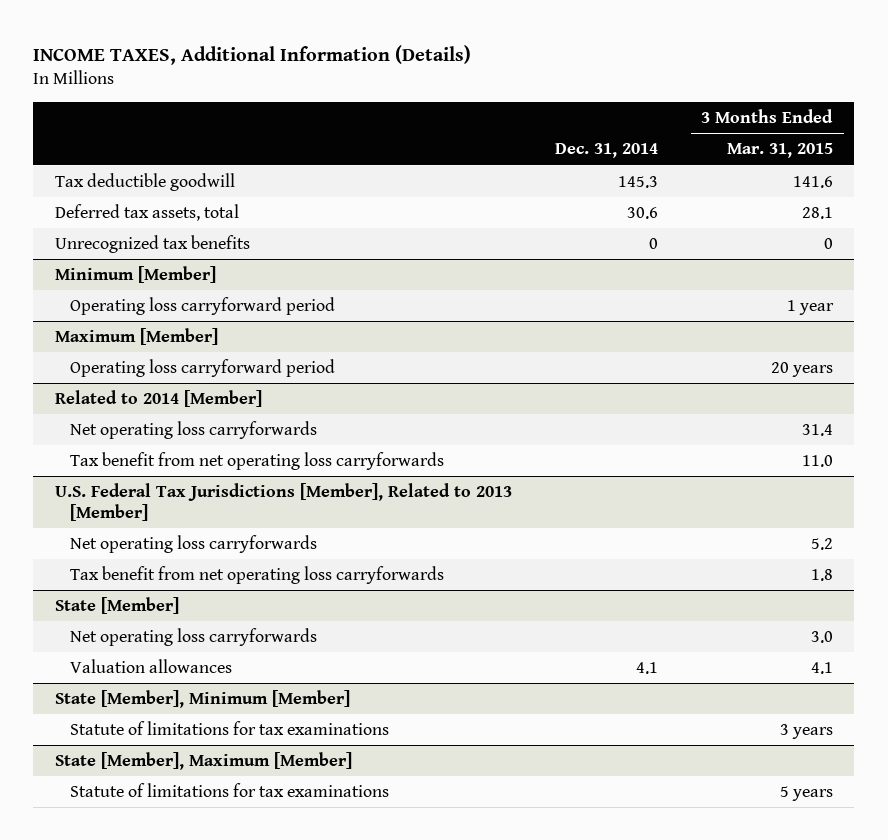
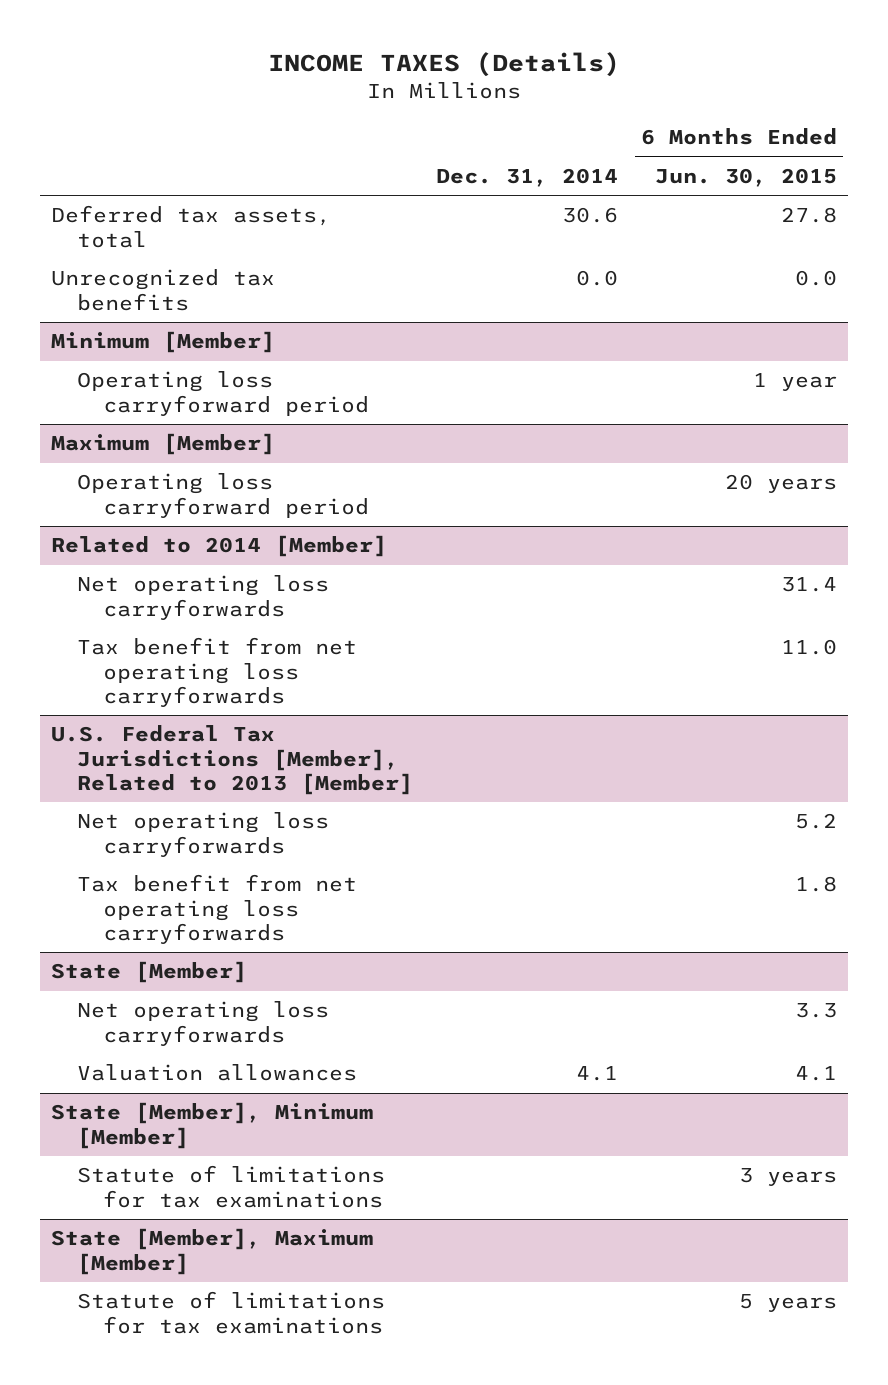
- INCOME TAXES, Additional Information (Details)
+ INCOME TAXES (Details)
- | Dec. 31, 2014 | 3 Months Ended Mar. 31, 2015
+ | Dec. 31, 2014 | 6 Months Ended Jun. 30, 2015
- Tax deductible goodwill | 145.3 | 141.6
- Unrecognized tax benefits | 0 | 0
+ Unrecognized tax benefits | 0.0 | 0.0

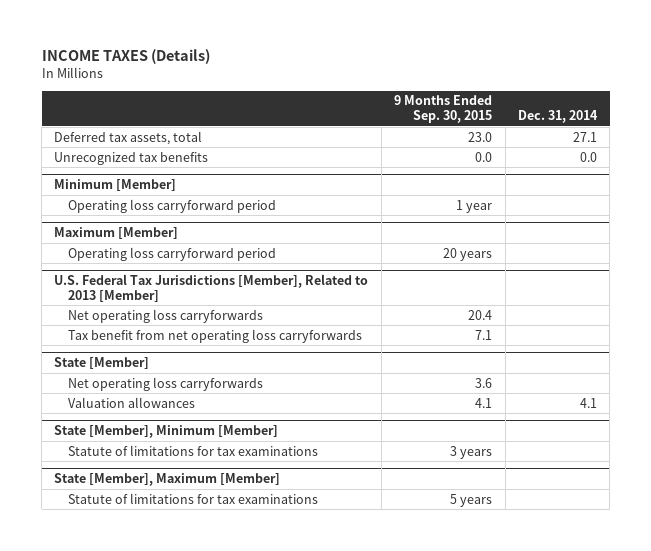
- | Dec. 31, 2014 | 6 Months Ended Jun. 30, 2015
+ | 9 Months Ended Sep. 30, 2015 | Dec. 31, 2014
- Deferred tax assets, total | 30.6 | 27.8
+ Deferred tax assets, total | 23.0 | 27.1
- Related to 2014 [Member]
- Net operating loss carryforwards | | 31.4
- Tax benefit from net operating loss carryforwards | | 11.0

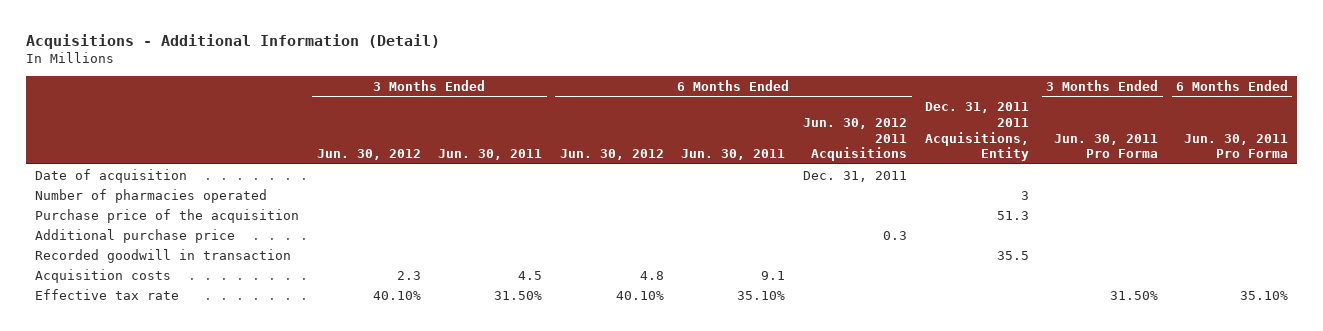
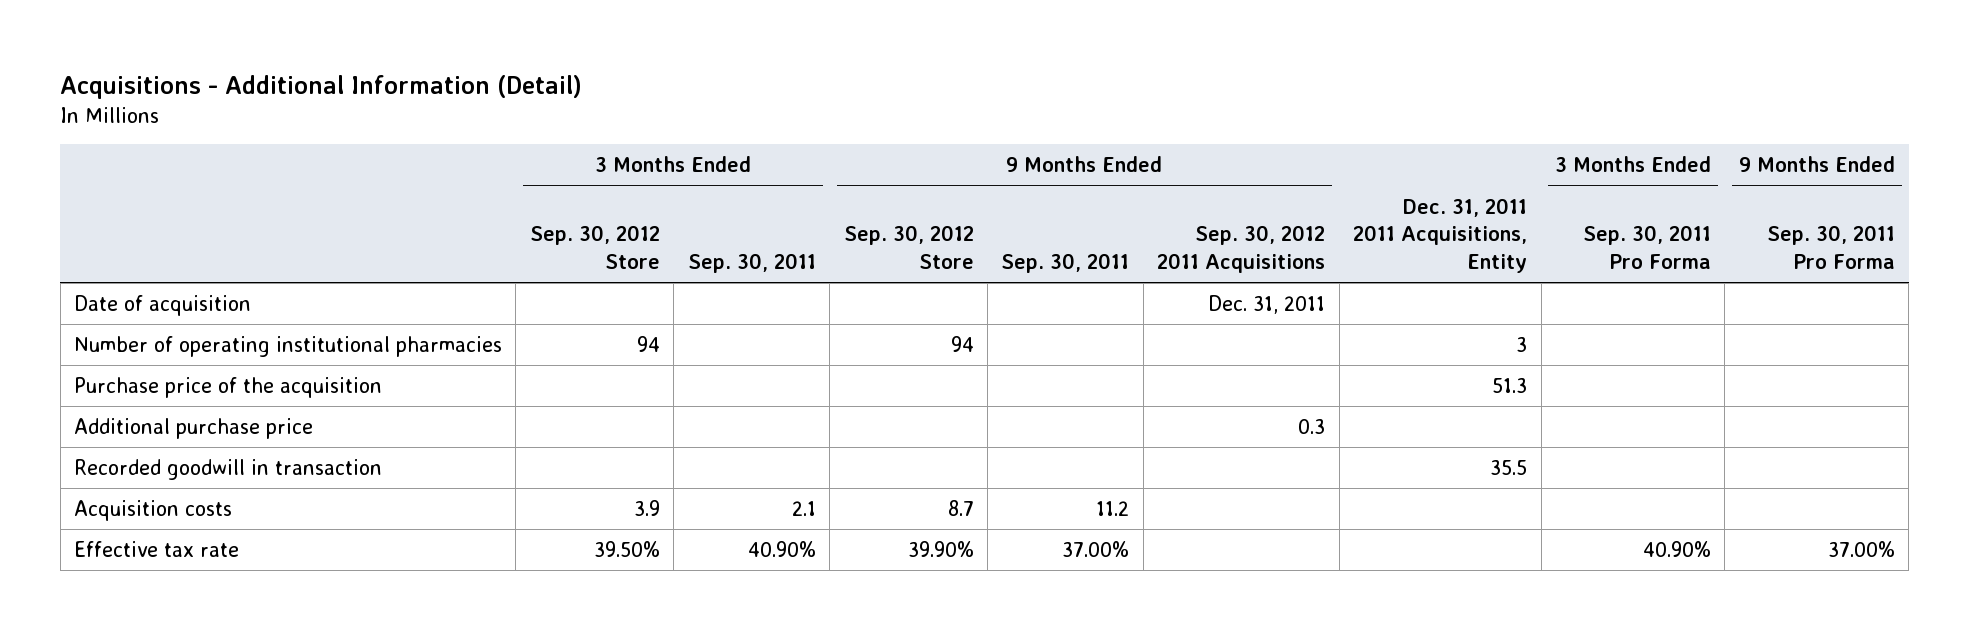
- | 3 Months Ended Jun. 30, 2012 | 3 Months Ended Jun. 30, 2011 | 6 Months Ended Jun. 30, 2012 | 6 Months Ended Jun. 30, 2011 | 6 Months Ended Jun. 30, 2012 2011 Acquisitions | Dec. 31, 2011 2011 Acquisitions, Entity | 3 Months Ended Jun. 30, 2011 Pro Forma | 6 Months Ended Jun. 30, 2011 Pro Forma
+ | 3 Months Ended Sep. 30, 2012 Store | 3 Months Ended Sep. 30, 2011 | 9 Months Ended Sep. 30, 2012 Store | 9 Months Ended Sep. 30, 2011 | 9 Months Ended Sep. 30, 2012 2011 Acquisitions | Dec. 31, 2011 2011 Acquisitions, Entity | 3 Months Ended Sep. 30, 2011 Pro Forma | 9 Months Ended Sep. 30, 2011 Pro Forma
- Number of pharmacies operated | | | | | | 3 | |
+ Number of operating institutional pharmacies | 94 | | 94 | | | 3 | |

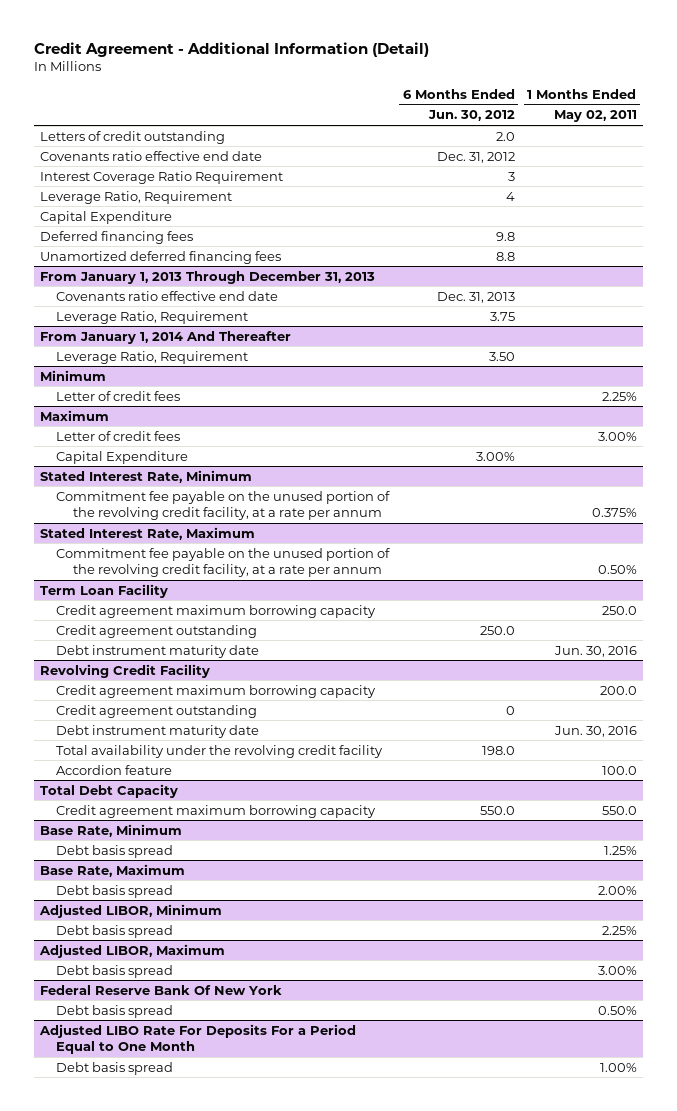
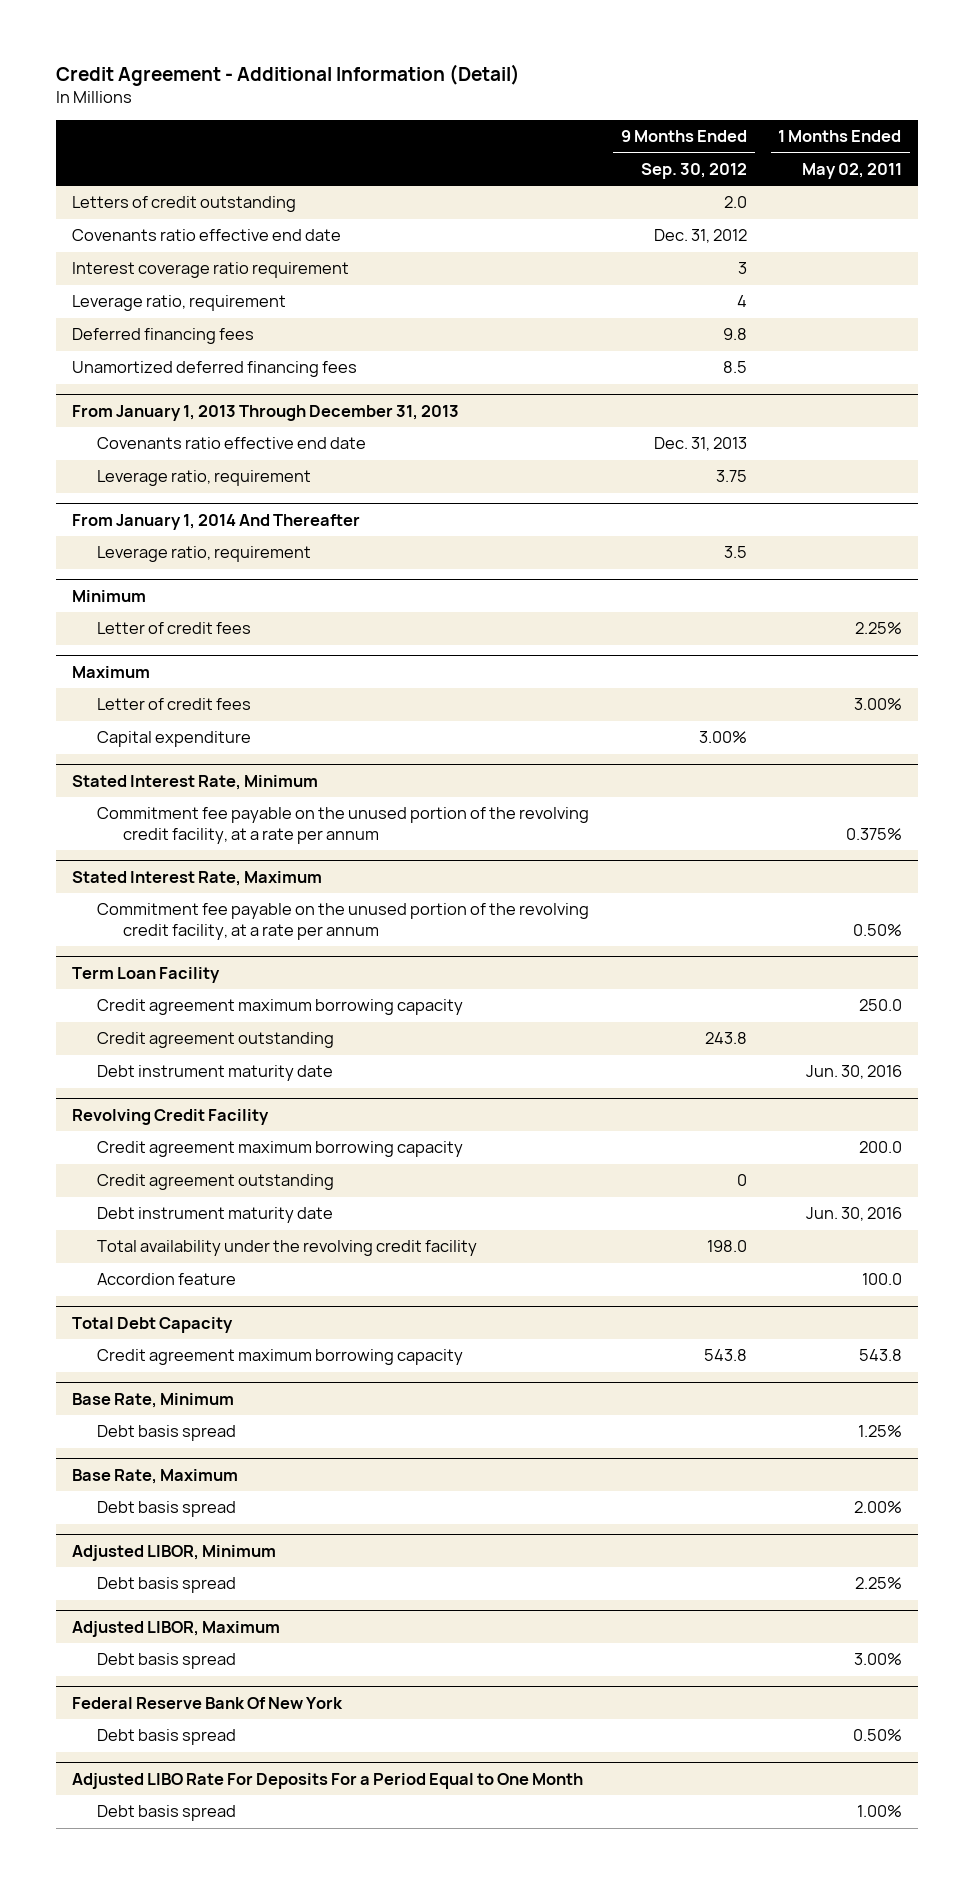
- | 6 Months Ended Jun. 30, 2012 | 1 Months Ended May 02, 2011
+ | 9 Months Ended Sep. 30, 2012 | 1 Months Ended May 02, 2011
- Interest Coverage Ratio Requirement | 3 |
- Leverage Ratio, Requirement | 4 |
- Capital Expenditure
+ Interest coverage ratio requirement | 3 |
+ Leverage ratio, requirement | 4 |
@ From January 1, 2013 Through December 31, 2013
- Leverage Ratio, Requirement | 3.75 |
+ Leverage ratio, requirement | 3.75 |
@ From January 1, 2014 And Thereafter
- Leverage Ratio, Requirement | 3.50 |
+ Leverage ratio, requirement | 3.5 |
@ Maximum
- Capital Expenditure | 3.00% |
+ Capital expenditure | 3.00% |
@ Total Debt Capacity
- Credit agreement maximum borrowing capacity | 550.0 | 550.0
+ Credit agreement maximum borrowing capacity | 543.8 | 543.8

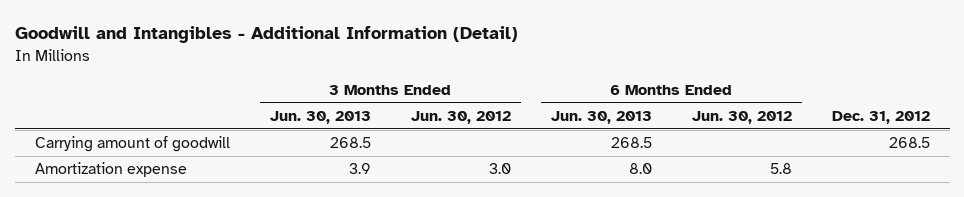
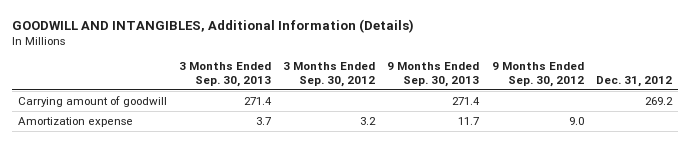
- Goodwill and Intangibles - Additional Information (Detail)
+ GOODWILL AND INTANGIBLES, Additional Information (Details)
- | 3 Months Ended Jun. 30, 2013 | 3 Months Ended Jun. 30, 2012 | 6 Months Ended Jun. 30, 2013 | 6 Months Ended Jun. 30, 2012 | Dec. 31, 2012
+ | 3 Months Ended Sep. 30, 2013 | 3 Months Ended Sep. 30, 2012 | 9 Months Ended Sep. 30, 2013 | 9 Months Ended Sep. 30, 2012 | Dec. 31, 2012
- Carrying amount of goodwill | 268.5 | | 268.5 | | 268.5
+ Carrying amount of goodwill | 271.4 | | 271.4 | | 269.2

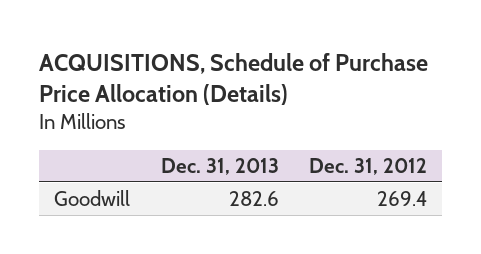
- GOODWILL AND INTANGIBLES, Additional Information (Details)
+ ACQUISITIONS, Schedule of Purchase Price Allocation (Details)
- | 3 Months Ended Sep. 30, 2013 | 3 Months Ended Sep. 30, 2012 | 9 Months Ended Sep. 30, 2013 | 9 Months Ended Sep. 30, 2012 | Dec. 31, 2012
+ | Dec. 31, 2013 | Dec. 31, 2012
- Carrying amount of goodwill | 271.4 | | 271.4 | | 269.2
- Amortization expense | 3.7 | 3.2 | 11.7 | 9.0 |
+ Goodwill | 282.6 | 269.4

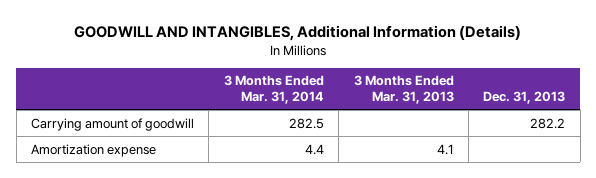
- ACQUISITIONS, Schedule of Purchase Price Allocation (Details)
+ GOODWILL AND INTANGIBLES, Additional Information (Details)
- | Dec. 31, 2013 | Dec. 31, 2012
+ | 3 Months Ended Mar. 31, 2014 | 3 Months Ended Mar. 31, 2013 | Dec. 31, 2013
- Goodwill | 282.6 | 269.4
+ Carrying amount of goodwill | 282.5 | | 282.2
+ Amortization expense | 4.4 | 4.1 |

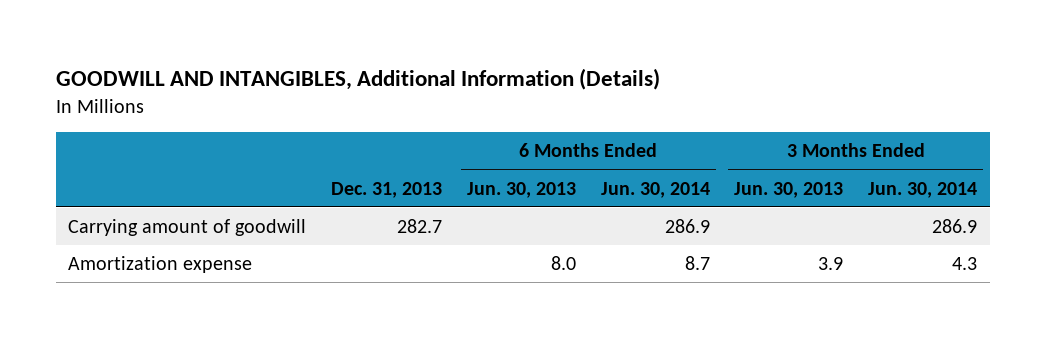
- | 3 Months Ended Mar. 31, 2014 | 3 Months Ended Mar. 31, 2013 | Dec. 31, 2013
+ | Dec. 31, 2013 | 6 Months Ended Jun. 30, 2013 | 6 Months Ended Jun. 30, 2014 | 3 Months Ended Jun. 30, 2013 | 3 Months Ended Jun. 30, 2014
- Carrying amount of goodwill | 282.5 | | 282.2
+ Carrying amount of goodwill | 282.7 | | 286.9 | | 286.9

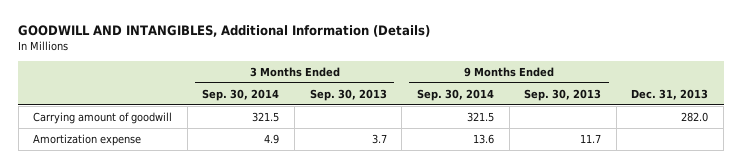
- | Dec. 31, 2013 | 6 Months Ended Jun. 30, 2013 | 6 Months Ended Jun. 30, 2014 | 3 Months Ended Jun. 30, 2013 | 3 Months Ended Jun. 30, 2014
+ | 3 Months Ended Sep. 30, 2014 | 3 Months Ended Sep. 30, 2013 | 9 Months Ended Sep. 30, 2014 | 9 Months Ended Sep. 30, 2013 | Dec. 31, 2013
- Carrying amount of goodwill | 282.7 | | 286.9 | | 286.9
+ Carrying amount of goodwill | 321.5 | | 321.5 | | 282.0

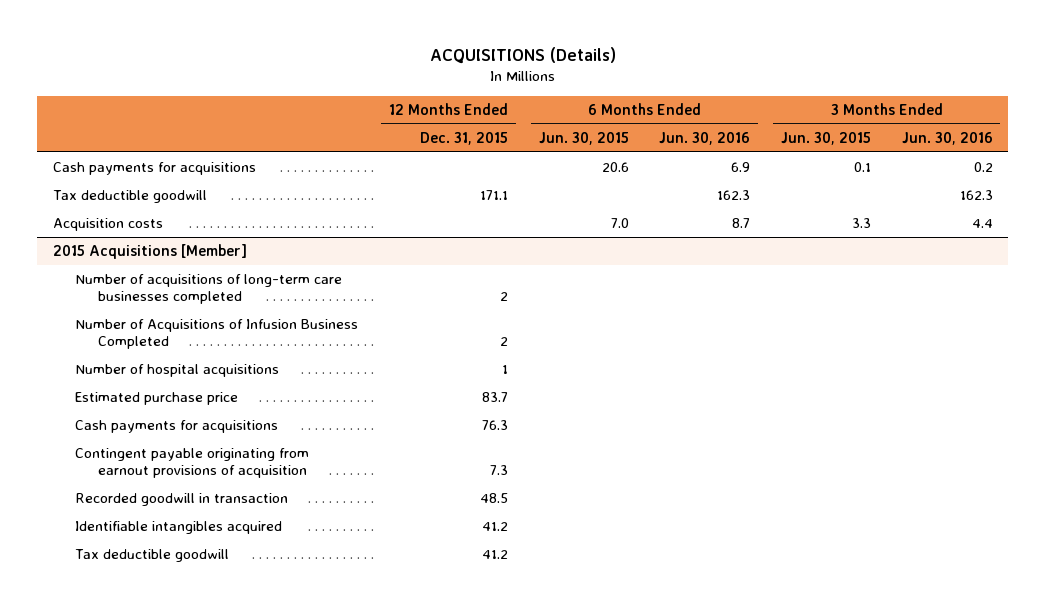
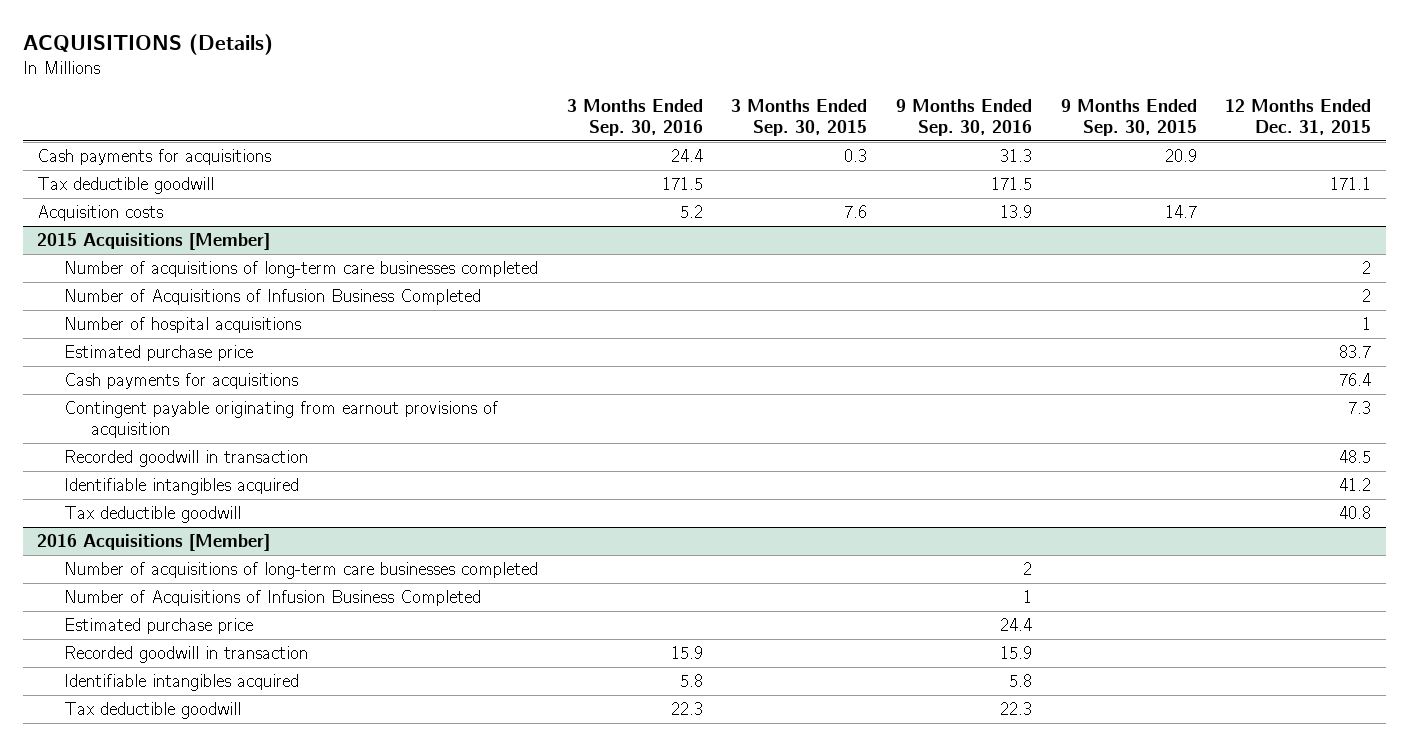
- | 12 Months Ended Dec. 31, 2015 | 6 Months Ended Jun. 30, 2015 | 6 Months Ended Jun. 30, 2016 | 3 Months Ended Jun. 30, 2015 | 3 Months Ended Jun. 30, 2016
+ | 3 Months Ended Sep. 30, 2016 | 3 Months Ended Sep. 30, 2015 | 9 Months Ended Sep. 30, 2016 | 9 Months Ended Sep. 30, 2015 | 12 Months Ended Dec. 31, 2015
@ 2015 Acquisitions [Member]
- Cash payments for acquisitions | 76.3 | | | |
+ Cash payments for acquisitions | | | | | 76.4
- Tax deductible goodwill | 41.2 | | | |
+ Tax deductible goodwill | | | | | 40.8
+ 2016 Acquisitions [Member]
+ Number of acquisitions of long-term care businesses completed | | | 2 | |
+ Number of Acquisitions of Infusion Business Completed | | | 1 | |
+ Estimated purchase price | | | 24.4 | |
+ Recorded goodwill in transaction | 15.9 | | 15.9 | |
+ Identifiable intangibles acquired | 5.8 | | 5.8 | |
+ Tax deductible goodwill | 22.3 | | 22.3 | |

